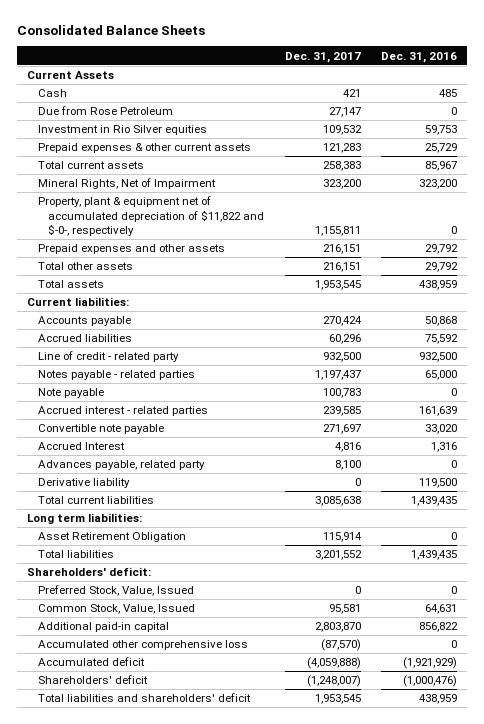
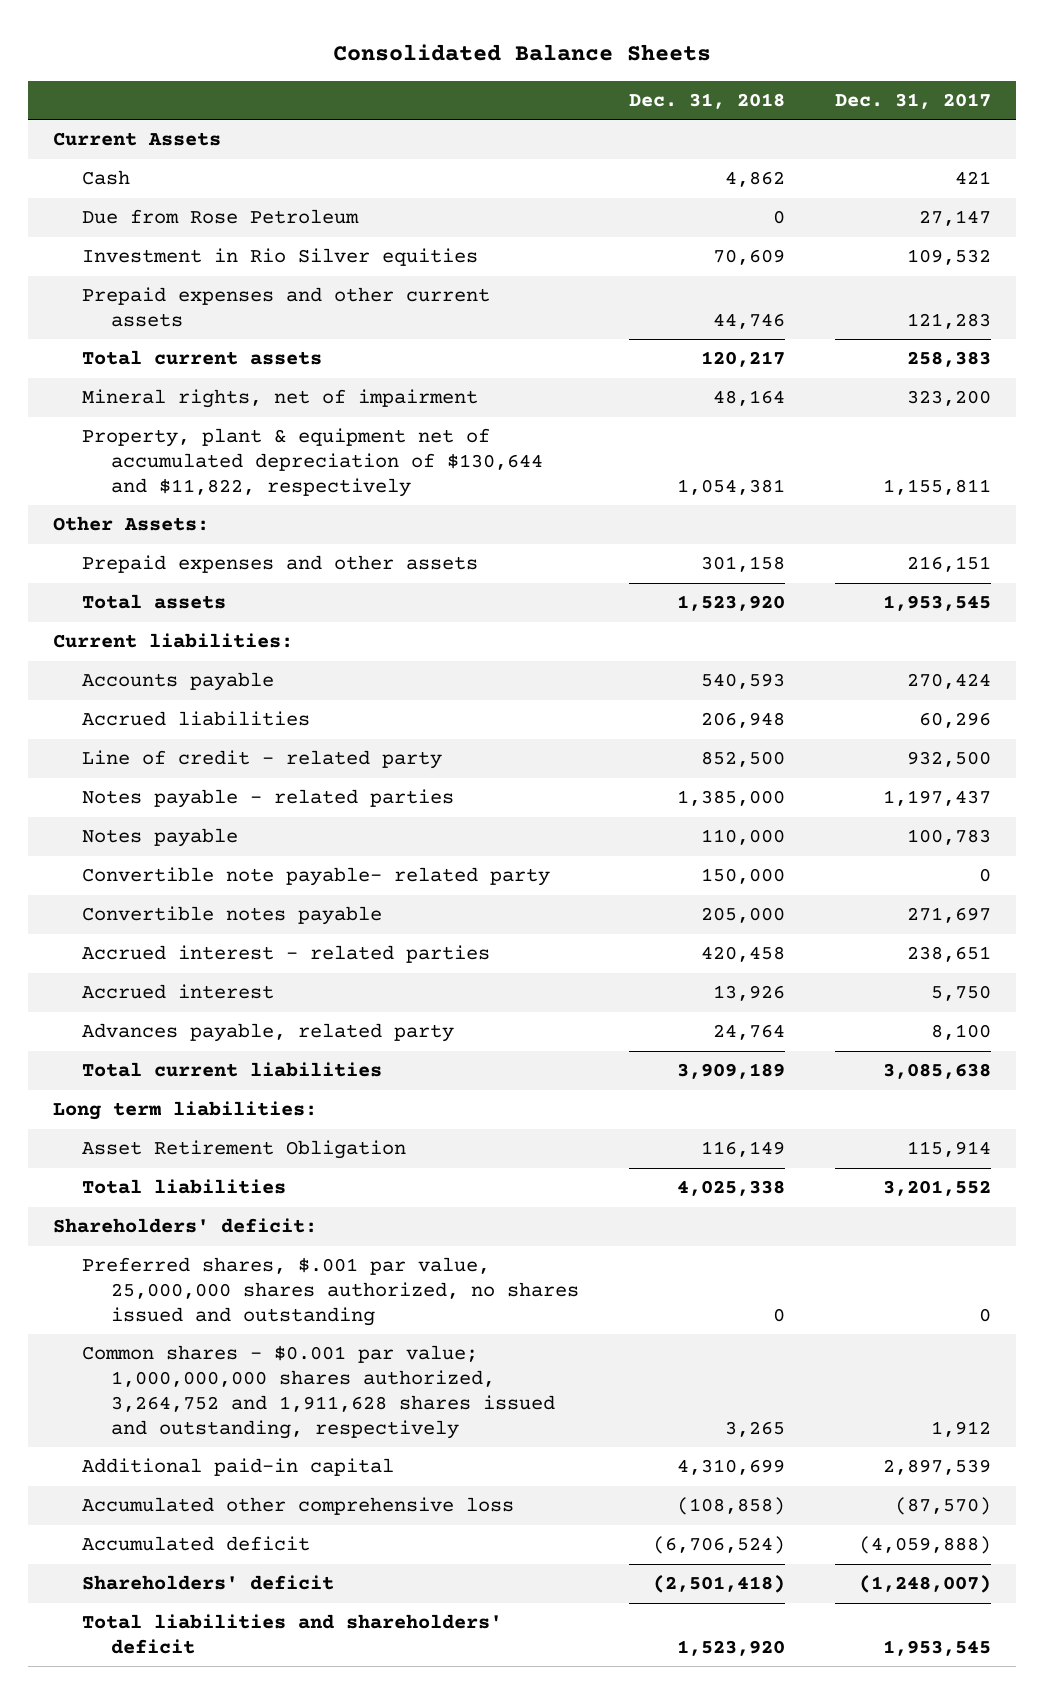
- | Dec. 31, 2017 | Dec. 31, 2016
+ | Dec. 31, 2018 | Dec. 31, 2017
- Prepaid expenses & other current assets | 121,283 | 25,729
+ Prepaid expenses and other current assets | 44,746 | 121,283
- Mineral Rights, Net of Impairment | 323,200 | 323,200
- Property, plant & equipment net of accumulated depreciation of $11,822 and $-0-, respectively | 1,155,811 | 0
+ Mineral rights, net of impairment | 48,164 | 323,200
+ Property, plant & equipment net of accumulated depreciation of $130,644 and $11,822, respectively | 1,054,381 | 1,155,811
+ Other Assets:
- Total other assets | 216,151 | 29,792
- Note payable | 100,783 | 0
- Accrued interest - related parties | 239,585 | 161,639
- Convertible note payable | 271,697 | 33,020
- Accrued Interest | 4,816 | 1,316
+ Notes payable | 110,000 | 100,783
+ Convertible note payable- related party | 150,000 | 0
+ Convertible notes payable | 205,000 | 271,697
+ Accrued interest - related parties | 420,458 | 238,651
+ Accrued interest | 13,926 | 5,750
- Derivative liability | 0 | 119,500
- Preferred Stock, Value, Issued | 0 | 0
- Common Stock, Value, Issued | 95,581 | 64,631
- Additional paid-in capital | 2,803,870 | 856,822
+ Preferred shares, $.001 par value, 25,000,000 shares authorized, no shares issued and outstanding | 0 | 0
+ Common shares - $0.001 par value; 1,000,000,000 shares authorized, 3,264,752 and 1,911,628 shares issued and outstanding, respectively | 3,265 | 1,912
+ Additional paid-in capital | 4,310,699 | 2,897,539

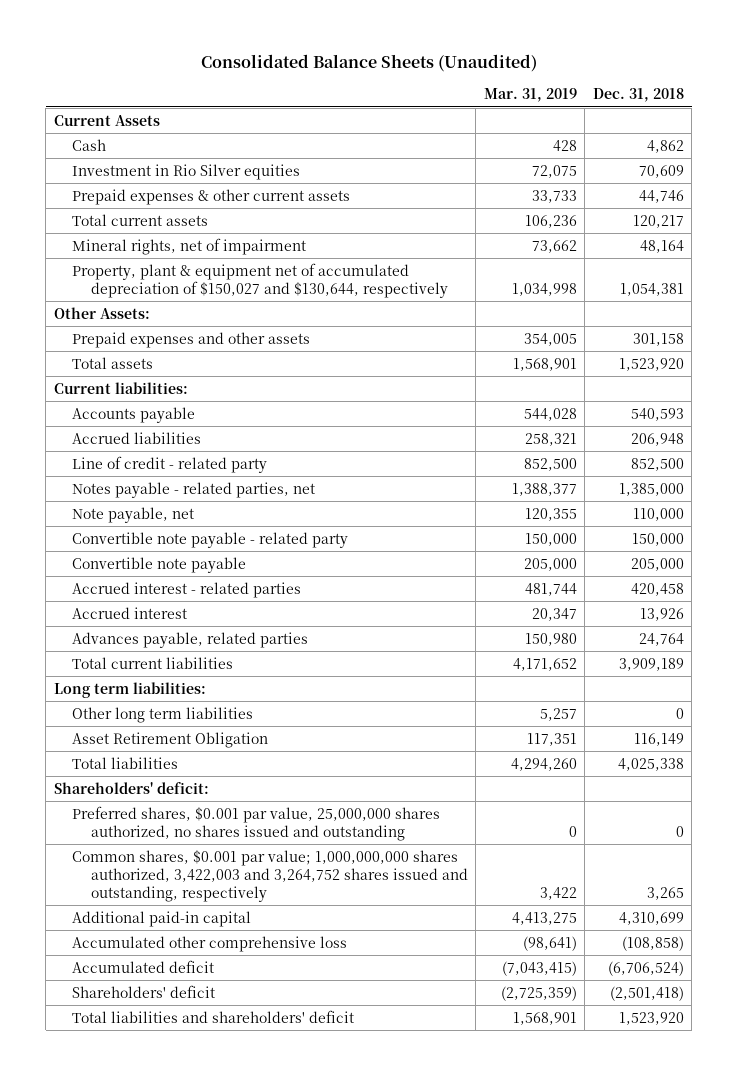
- Consolidated Balance Sheets
+ Consolidated Balance Sheets (Unaudited)
- | Dec. 31, 2018 | Dec. 31, 2017
+ | Mar. 31, 2019 | Dec. 31, 2018
- Due from Rose Petroleum | 0 | 27,147
- Prepaid expenses and other current assets | 44,746 | 121,283
+ Prepaid expenses & other current assets | 33,733 | 44,746
- Property, plant & equipment net of accumulated depreciation of $130,644 and $11,822, respectively | 1,054,381 | 1,155,811
+ Property, plant & equipment net of accumulated depreciation of $150,027 and $130,644, respectively | 1,034,998 | 1,054,381
- Notes payable - related parties | 1,385,000 | 1,197,437
- Notes payable | 110,000 | 100,783
- Convertible note payable- related party | 150,000 | 0
- Convertible notes payable | 205,000 | 271,697
+ Notes payable - related parties, net | 1,388,377 | 1,385,000
+ Note payable, net | 120,355 | 110,000
+ Convertible note payable - related party | 150,000 | 150,000
+ Convertible note payable | 205,000 | 205,000
- Advances payable, related party | 24,764 | 8,100
+ Advances payable, related parties | 150,980 | 24,764
+ Other long term liabilities | 5,257 | 0
- Preferred shares, $.001 par value, 25,000,000 shares authorized, no shares issued and outstanding | 0 | 0
- Common shares - $0.001 par value; 1,000,000,000 shares authorized, 3,264,752 and 1,911,628 shares issued and outstanding, respectively | 3,265 | 1,912
+ Preferred shares, $0.001 par value, 25,000,000 shares authorized, no shares issued and outstanding | 0 | 0
+ Common shares, $0.001 par value; 1,000,000,000 shares authorized, 3,422,003 and 3,264,752 shares issued and outstanding, respectively | 3,422 | 3,265

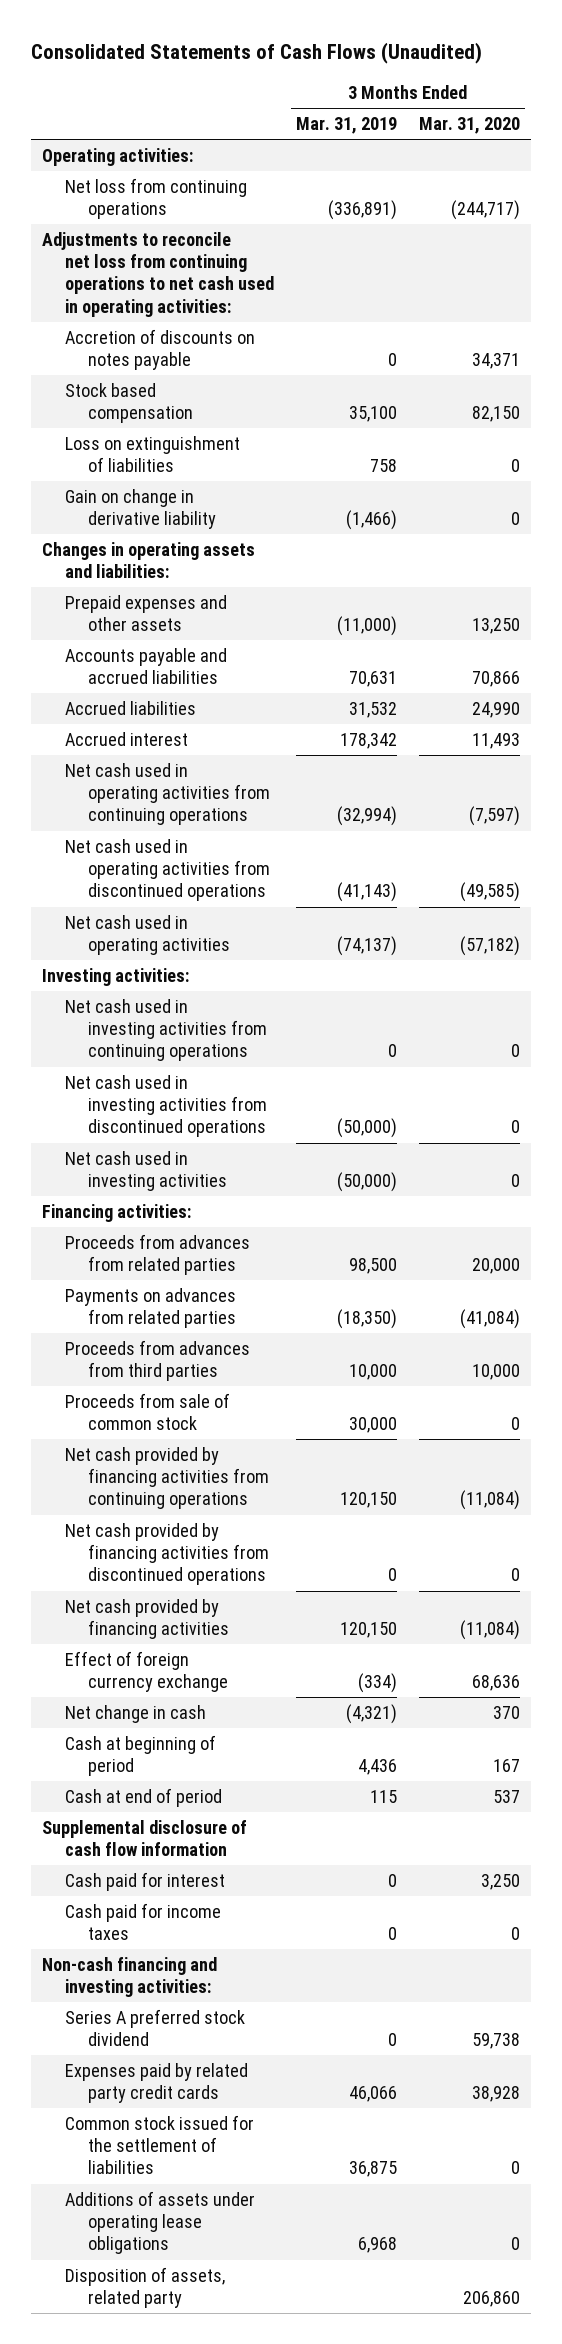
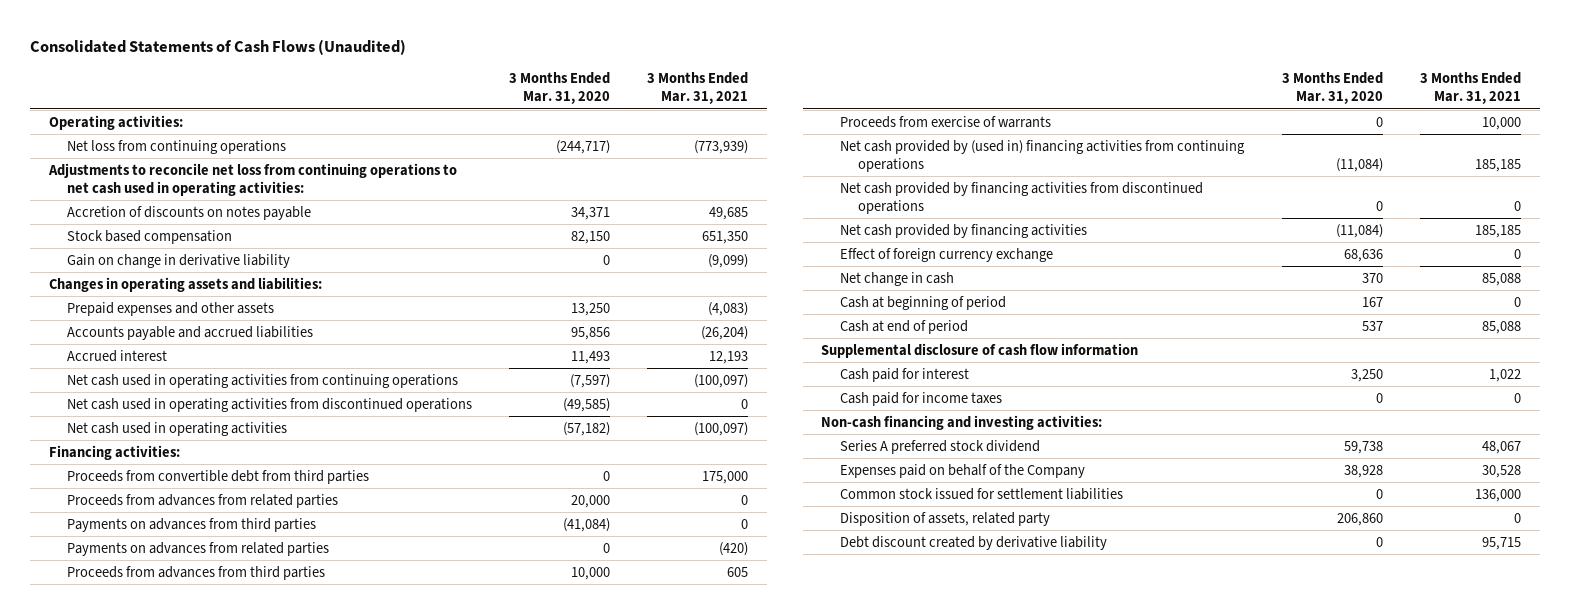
- | 3 Months Ended Mar. 31, 2019 | 3 Months Ended Mar. 31, 2020
+ | 3 Months Ended Mar. 31, 2020 | 3 Months Ended Mar. 31, 2021
- Loss on extinguishment of liabilities | 758 | 0
- Accounts payable and accrued liabilities | 70,631 | 70,866
- Accrued liabilities | 31,532 | 24,990
+ Accounts payable and accrued liabilities | 95,856 | (26,204)
- Investing activities:
- Net cash used in investing activities from continuing operations | 0 | 0
- Net cash used in investing activities from discontinued operations | (50,000) | 0
- Net cash used in investing activities | (50,000) | 0
+ Proceeds from convertible debt from third parties | 0 | 175,000
- Payments on advances from related parties | (18,350) | (41,084)
+ Payments on advances from third parties | (41,084) | 0
+ Payments on advances from related parties | 0 | (420)
- Proceeds from sale of common stock | 30,000 | 0
- Net cash provided by financing activities from continuing operations | 120,150 | (11,084)
+ Proceeds from exercise of warrants | 0 | 10,000
+ Net cash provided by (used in) financing activities from continuing operations | (11,084) | 185,185
- Expenses paid by related party credit cards | 46,066 | 38,928
- Common stock issued for the settlement of liabilities | 36,875 | 0
- Additions of assets under operating lease obligations | 6,968 | 0
+ Expenses paid on behalf of the Company | 38,928 | 30,528
+ Common stock issued for settlement liabilities | 0 | 136,000
+ Debt discount created by derivative liability | 0 | 95,715

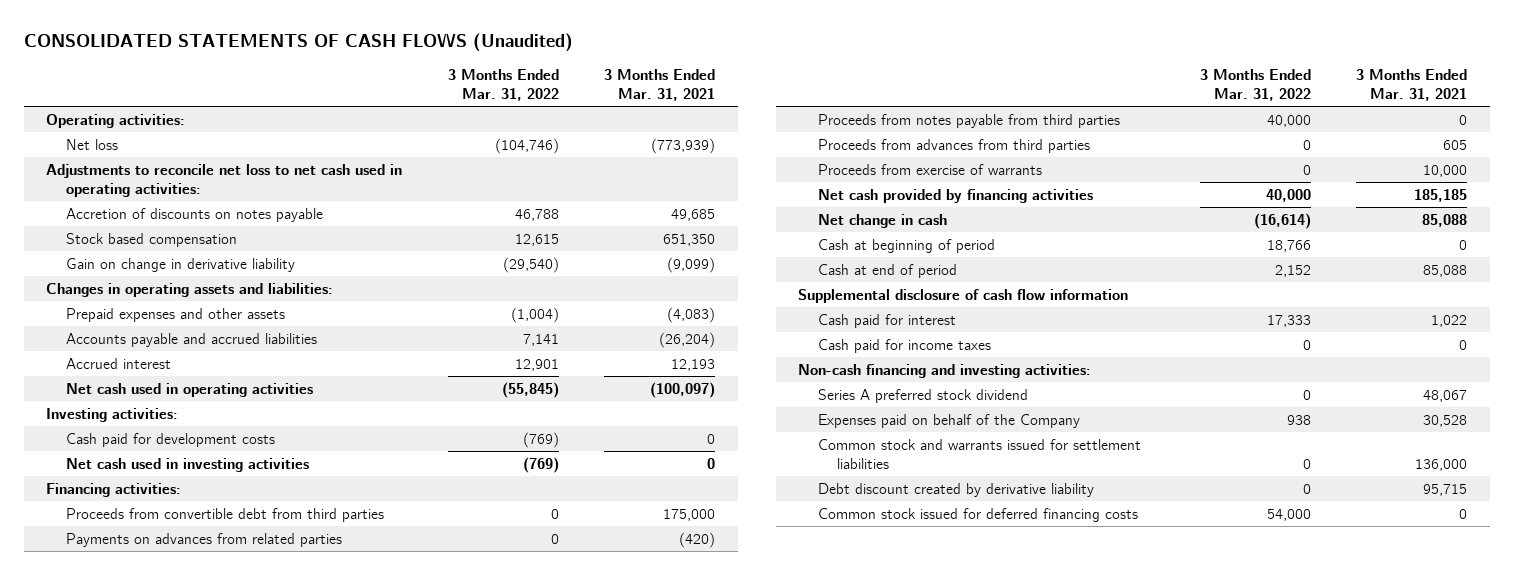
- Consolidated Statements of Cash Flows (Unaudited)
+ CONSOLIDATED STATEMENTS OF CASH FLOWS (Unaudited)
- | 3 Months Ended Mar. 31, 2020 | 3 Months Ended Mar. 31, 2021
+ | 3 Months Ended Mar. 31, 2022 | 3 Months Ended Mar. 31, 2021
- Net loss from continuing operations | (244,717) | (773,939)
- Adjustments to reconcile net loss from continuing operations to net cash used in operating activities:
+ Net loss | (104,746) | (773,939)
+ Adjustments to reconcile net loss to net cash used in operating activities:
- Net cash used in operating activities from continuing operations | (7,597) | (100,097)
- Net cash used in operating activities from discontinued operations | (49,585) | 0
+ Investing activities:
+ Cash paid for development costs | (769) | 0
+ Net cash used in investing activities | (769) | 0
- Proceeds from advances from related parties | 20,000 | 0
- Payments on advances from third parties | (41,084) | 0
+ Proceeds from notes payable from third parties | 40,000 | 0
- Net cash provided by (used in) financing activities from continuing operations | (11,084) | 185,185
- Net cash provided by financing activities from discontinued operations | 0 | 0
- Effect of foreign currency exchange | 68,636 | 0
- Common stock issued for settlement liabilities | 0 | 136,000
- Disposition of assets, related party | 206,860 | 0
+ Common stock and warrants issued for settlement liabilities | 0 | 136,000
+ Common stock issued for deferred financing costs | 54,000 | 0

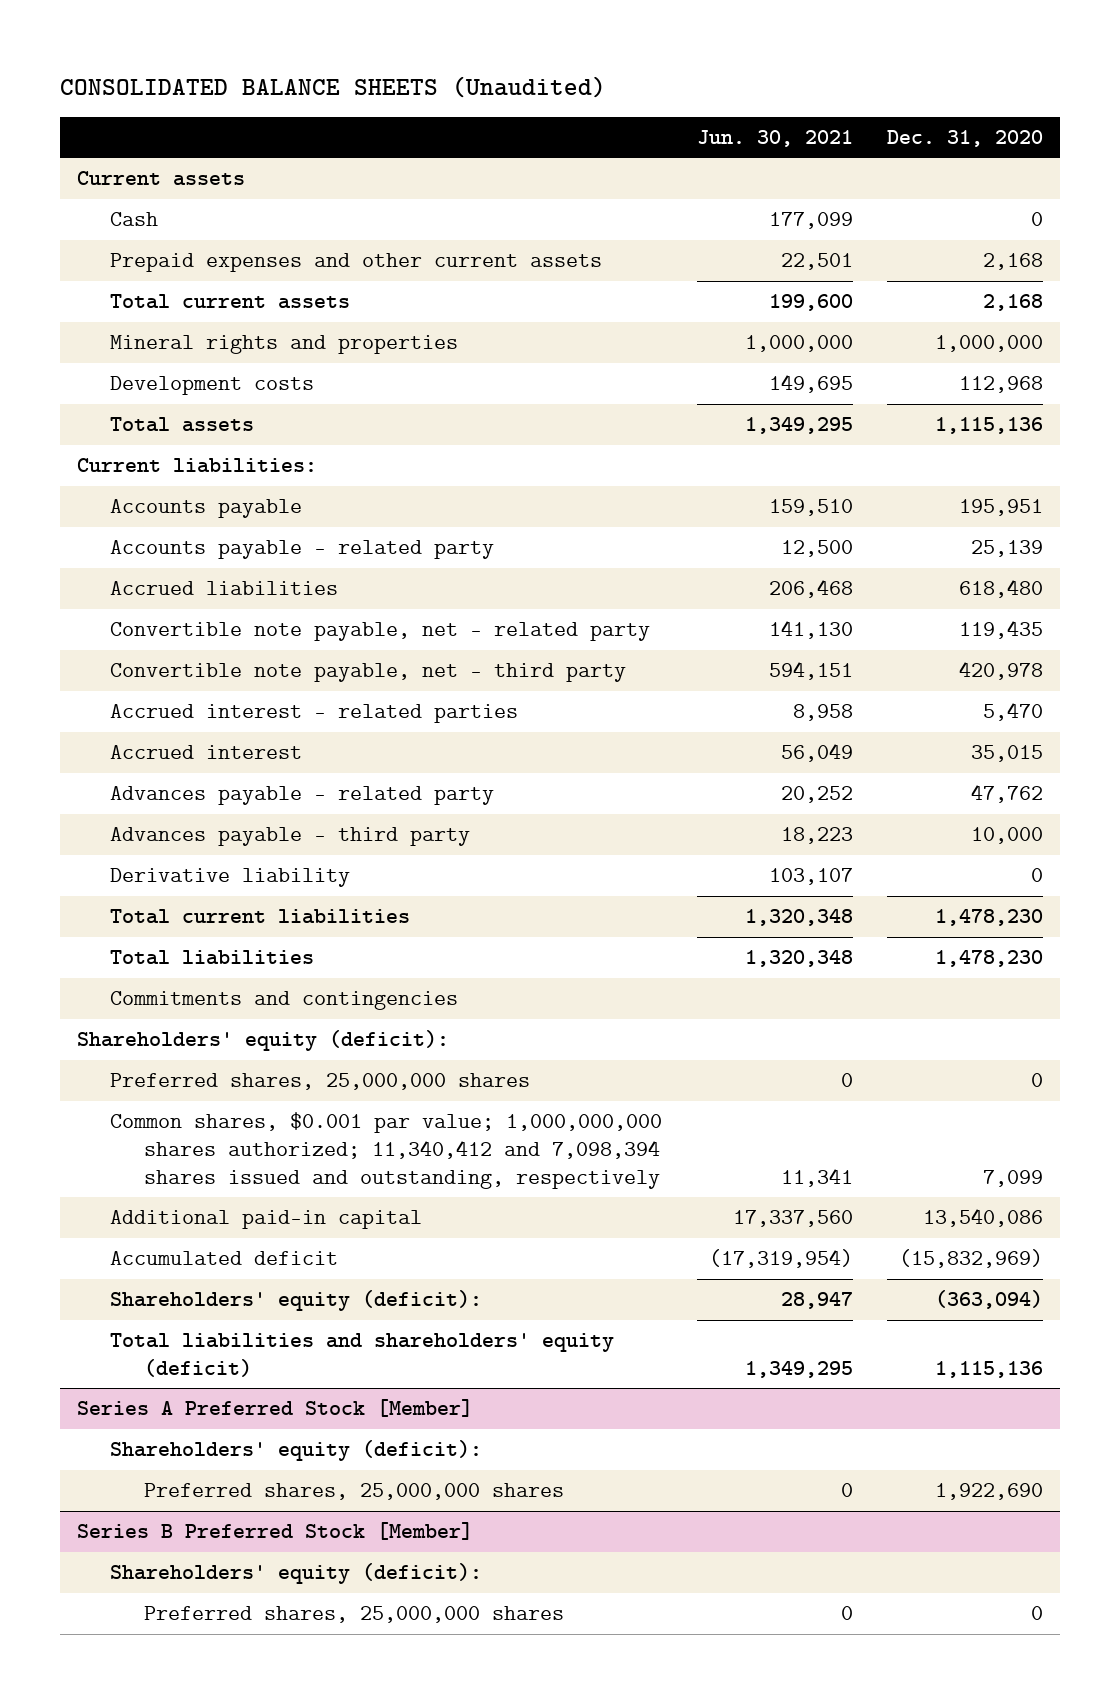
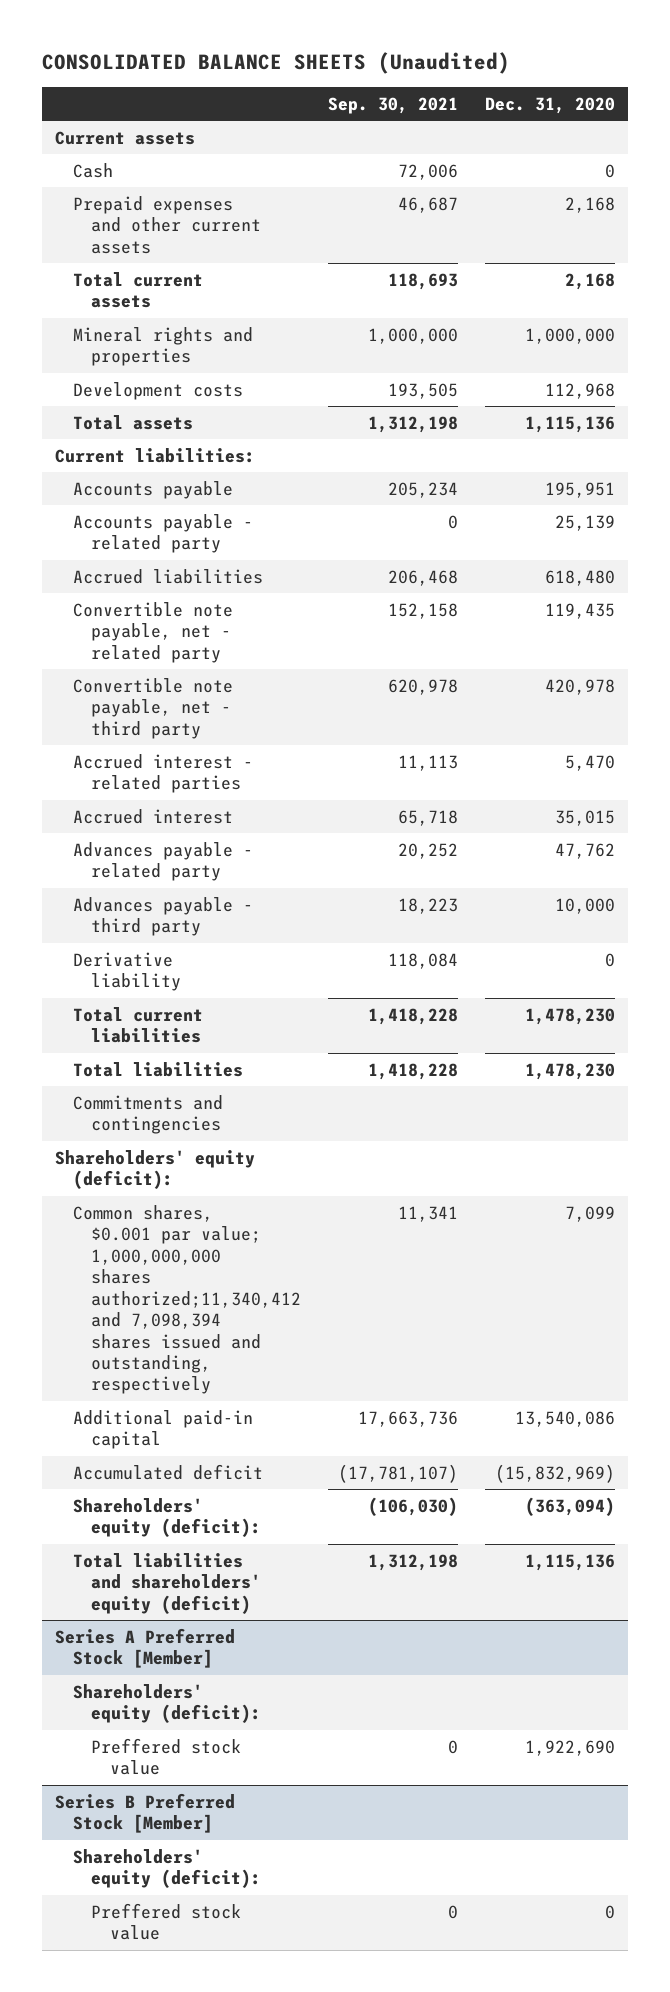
- | Jun. 30, 2021 | Dec. 31, 2020
+ | Sep. 30, 2021 | Dec. 31, 2020
- Preferred shares, 25,000,000 shares | 0 | 0
- Common shares, $0.001 par value; 1,000,000,000 shares authorized; 11,340,412 and 7,098,394 shares issued and outstanding, respectively | 11,341 | 7,099
+ Common shares, $0.001 par value; 1,000,000,000 shares authorized;11,340,412 and 7,098,394 shares issued and outstanding, respectively | 11,341 | 7,099
@ Series A Preferred Stock [Member]
- Preferred shares, 25,000,000 shares | 0 | 1,922,690
+ Preffered stock value | 0 | 1,922,690
@ Series B Preferred Stock [Member]
- Preferred shares, 25,000,000 shares | 0 | 0
+ Preffered stock value | 0 | 0

